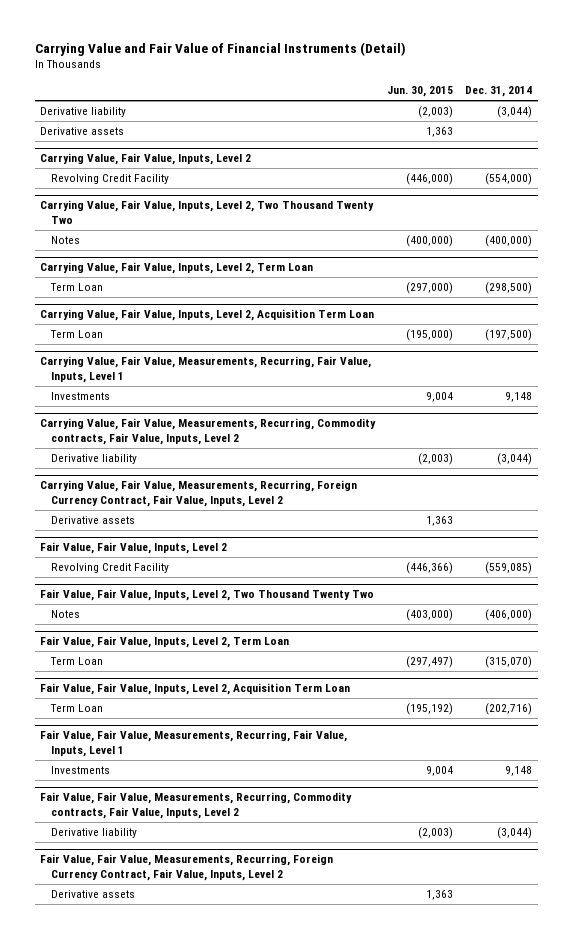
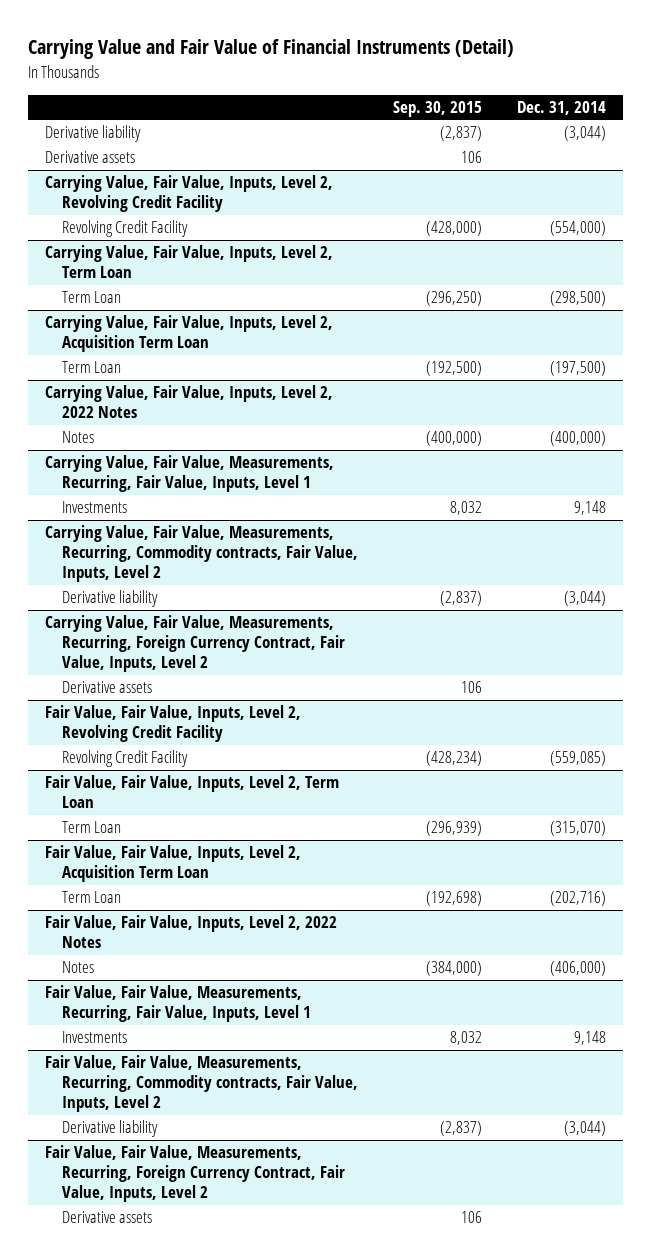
- | Jun. 30, 2015 | Dec. 31, 2014
+ | Sep. 30, 2015 | Dec. 31, 2014
- Carrying Value, Fair Value, Inputs, Level 2
+ Carrying Value, Fair Value, Inputs, Level 2, Revolving Credit Facility
- Carrying Value, Fair Value, Inputs, Level 2, Two Thousand Twenty Two
- Notes | (400,000) | (400,000)
+ Carrying Value, Fair Value, Inputs, Level 2, 2022 Notes
+ Notes | (400,000) | (400,000)
- Fair Value, Fair Value, Inputs, Level 2
+ Fair Value, Fair Value, Inputs, Level 2, Revolving Credit Facility
- Fair Value, Fair Value, Inputs, Level 2, Two Thousand Twenty Two
- Notes | (403,000) | (406,000)
+ Fair Value, Fair Value, Inputs, Level 2, 2022 Notes
+ Notes | (384,000) | (406,000)

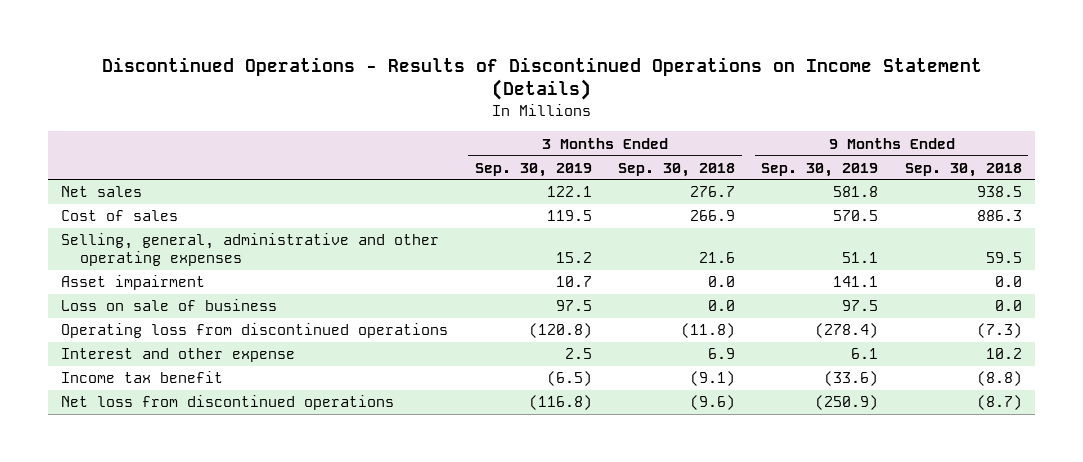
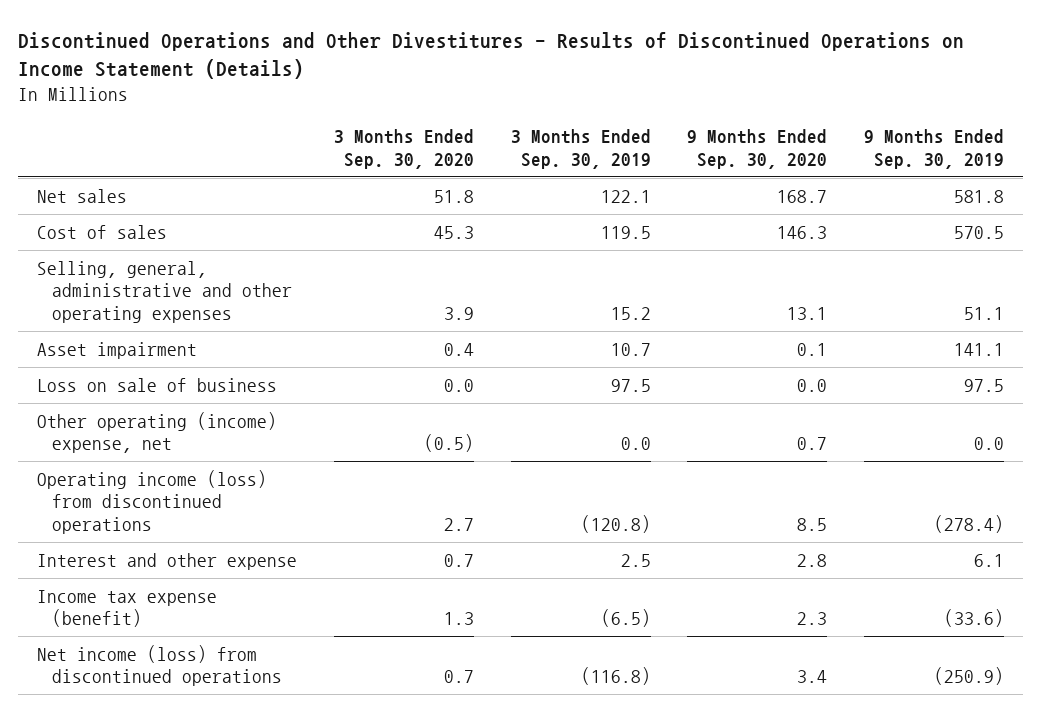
- Discontinued Operations - Results of Discontinued Operations on Income Statement (Details)
+ Discontinued Operations and Other Divestitures - Results of Discontinued Operations on Income Statement (Details)
- | 3 Months Ended Sep. 30, 2019 | 3 Months Ended Sep. 30, 2018 | 9 Months Ended Sep. 30, 2019 | 9 Months Ended Sep. 30, 2018
+ | 3 Months Ended Sep. 30, 2020 | 3 Months Ended Sep. 30, 2019 | 9 Months Ended Sep. 30, 2020 | 9 Months Ended Sep. 30, 2019
- Operating loss from discontinued operations | (120.8) | (11.8) | (278.4) | (7.3)
+ Other operating (income) expense, net | (0.5) | 0.0 | 0.7 | 0.0
+ Operating income (loss) from discontinued operations | 2.7 | (120.8) | 8.5 | (278.4)
- Income tax benefit | (6.5) | (9.1) | (33.6) | (8.8)
- Net loss from discontinued operations | (116.8) | (9.6) | (250.9) | (8.7)
+ Income tax expense (benefit) | 1.3 | (6.5) | 2.3 | (33.6)
+ Net income (loss) from discontinued operations | 0.7 | (116.8) | 3.4 | (250.9)

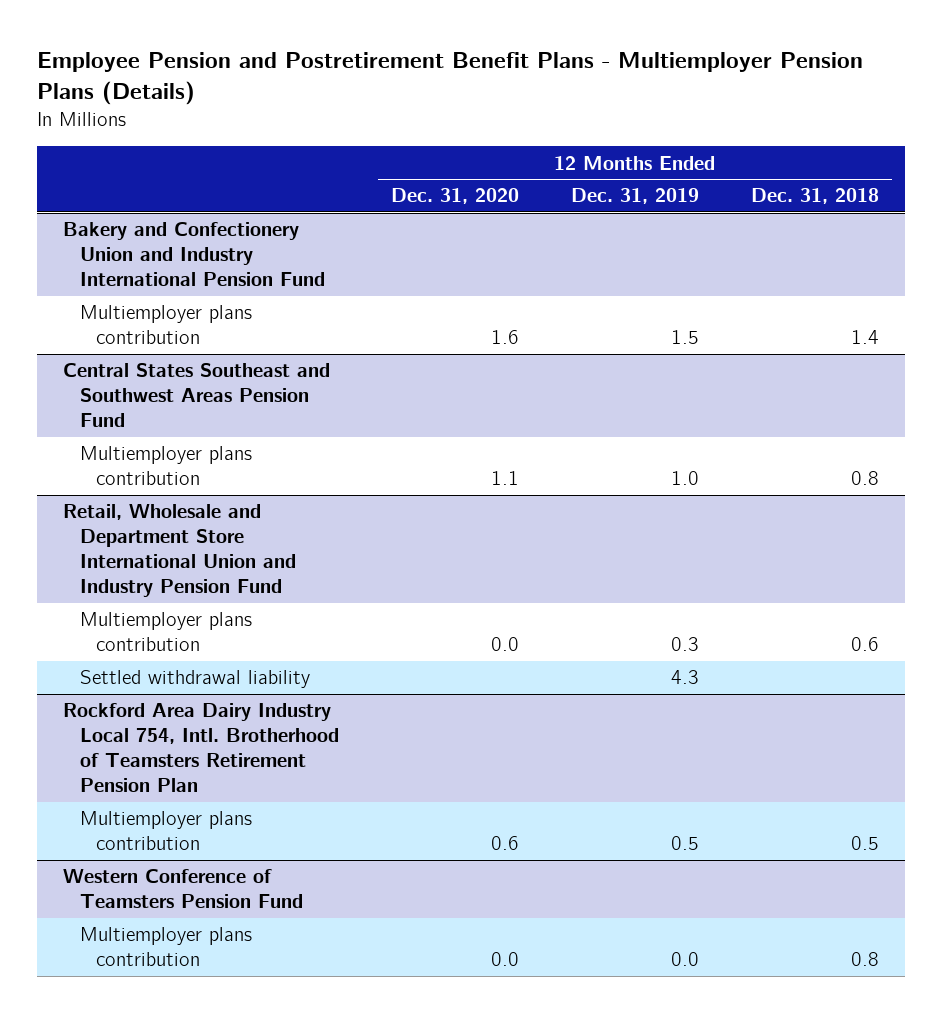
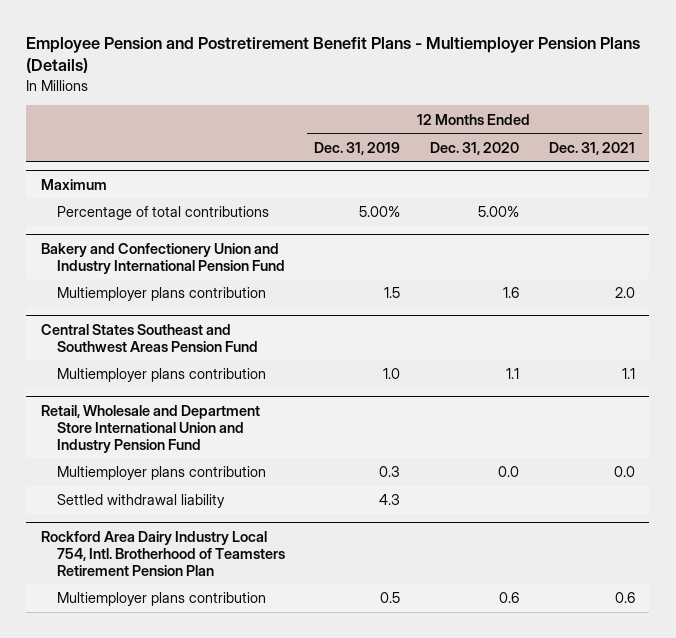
- | 12 Months Ended Dec. 31, 2020 | 12 Months Ended Dec. 31, 2019 | 12 Months Ended Dec. 31, 2018
+ | 12 Months Ended Dec. 31, 2019 | 12 Months Ended Dec. 31, 2020 | 12 Months Ended Dec. 31, 2021
+ Maximum
+ Percentage of total contributions | 5.00% | 5.00% |
- Western Conference of Teamsters Pension Fund
- Multiemployer plans contribution | 0.0 | 0.0 | 0.8

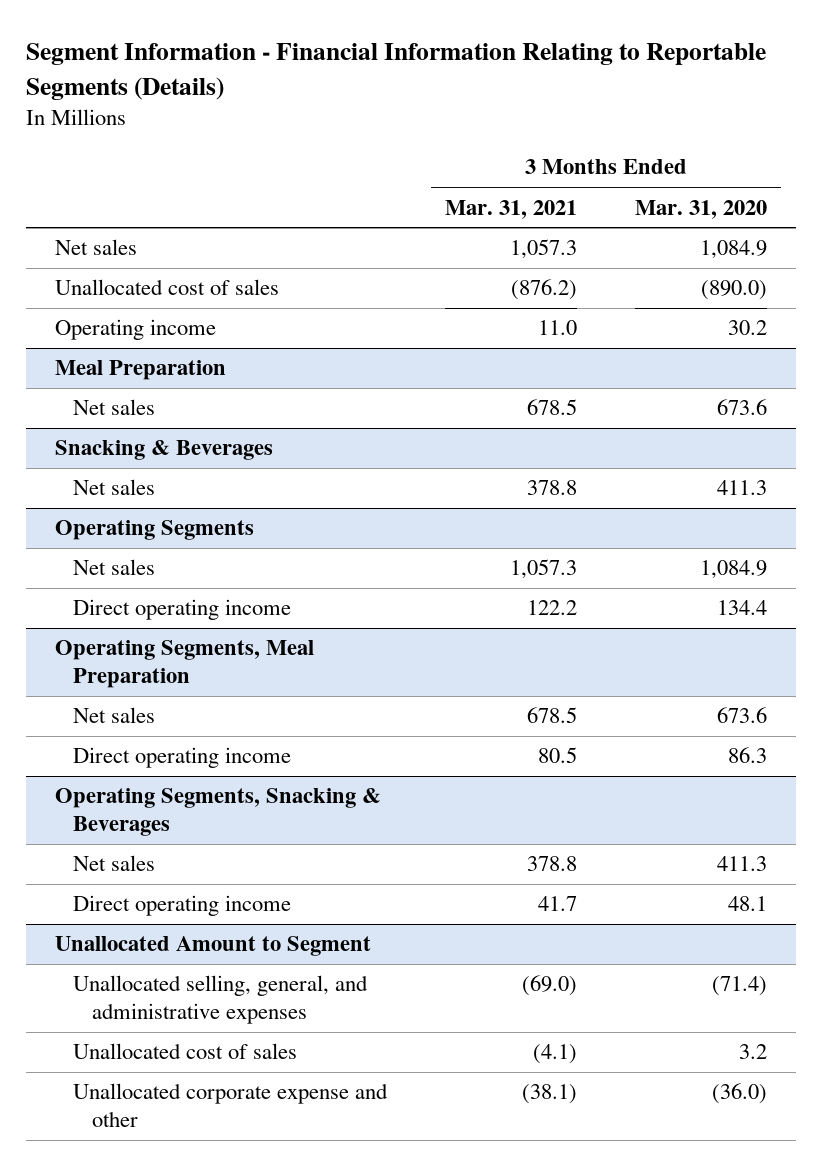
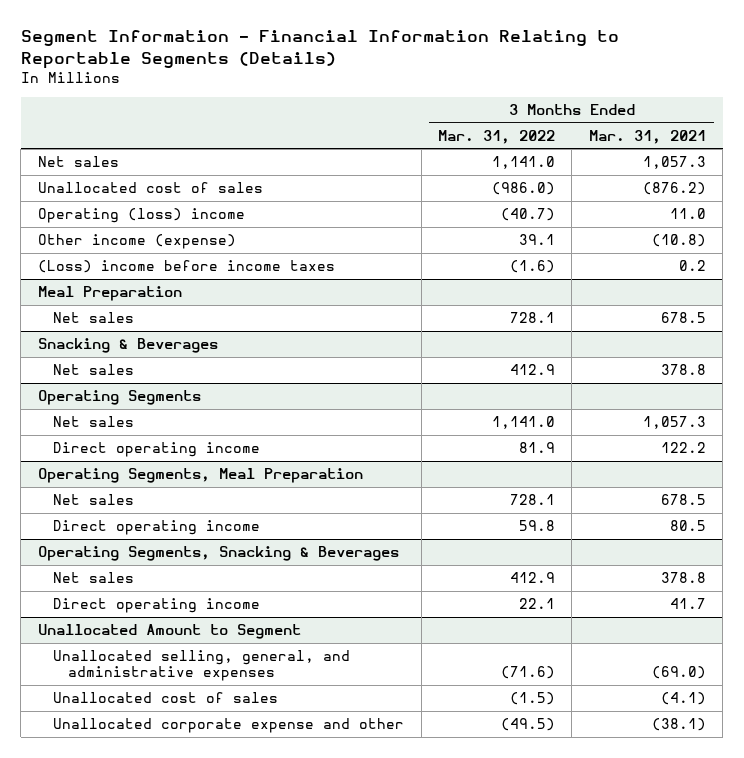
- | 3 Months Ended Mar. 31, 2021 | 3 Months Ended Mar. 31, 2020
+ | 3 Months Ended Mar. 31, 2022 | 3 Months Ended Mar. 31, 2021
- Operating income | 11.0 | 30.2
+ Operating (loss) income | (40.7) | 11.0
+ Other income (expense) | 39.1 | (10.8)
+ (Loss) income before income taxes | (1.6) | 0.2

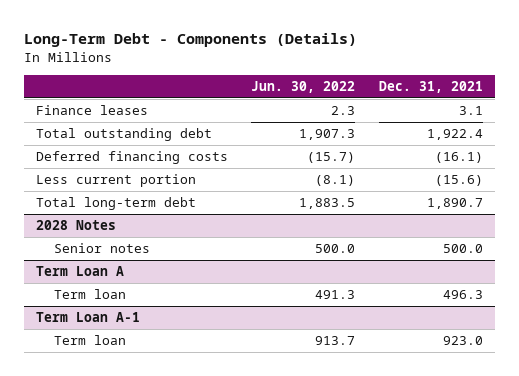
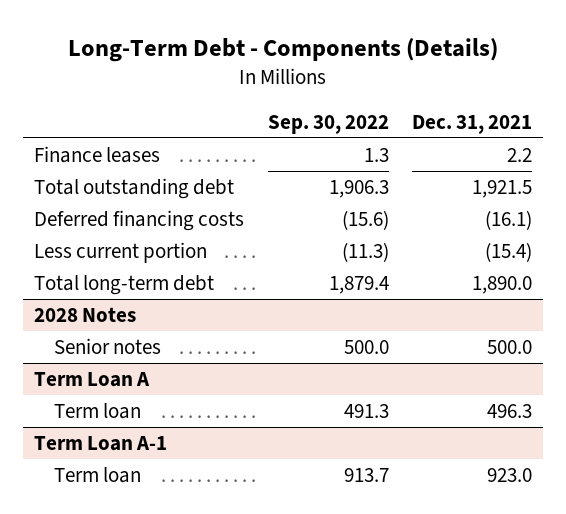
- | Jun. 30, 2022 | Dec. 31, 2021
+ | Sep. 30, 2022 | Dec. 31, 2021
- Finance leases | 2.3 | 3.1
- Total outstanding debt | 1,907.3 | 1,922.4
+ Finance leases | 1.3 | 2.2
+ Total outstanding debt | 1,906.3 | 1,921.5
- Less current portion | (8.1) | (15.6)
- Total long-term debt | 1,883.5 | 1,890.7
+ Less current portion | (11.3) | (15.4)
+ Total long-term debt | 1,879.4 | 1,890.0

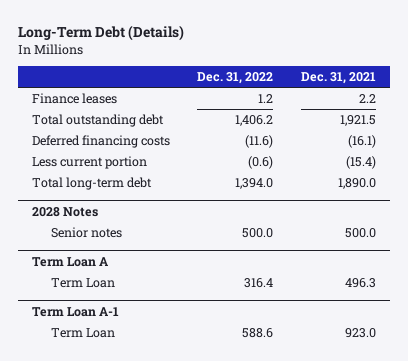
- Long-Term Debt - Components (Details)
+ Long-Term Debt (Details)
- | Sep. 30, 2022 | Dec. 31, 2021
+ | Dec. 31, 2022 | Dec. 31, 2021
@ Term Loan A
- Term loan | 491.3 | 496.3
+ Term Loan | 316.4 | 496.3
@ Term Loan A-1
- Term loan | 913.7 | 923.0
+ Term Loan | 588.6 | 923.0

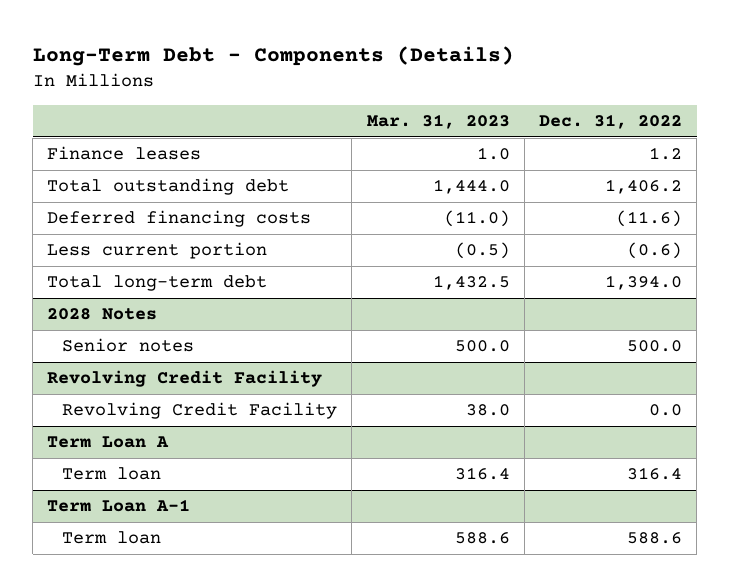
- Long-Term Debt (Details)
+ Long-Term Debt - Components (Details)
- | Dec. 31, 2022 | Dec. 31, 2021
+ | Mar. 31, 2023 | Dec. 31, 2022
+ Revolving Credit Facility
+ Revolving Credit Facility | 38.0 | 0.0
@ Term Loan A
- Term Loan | 316.4 | 496.3
+ Term loan | 316.4 | 316.4
@ Term Loan A-1
- Term Loan | 588.6 | 923.0
+ Term loan | 588.6 | 588.6

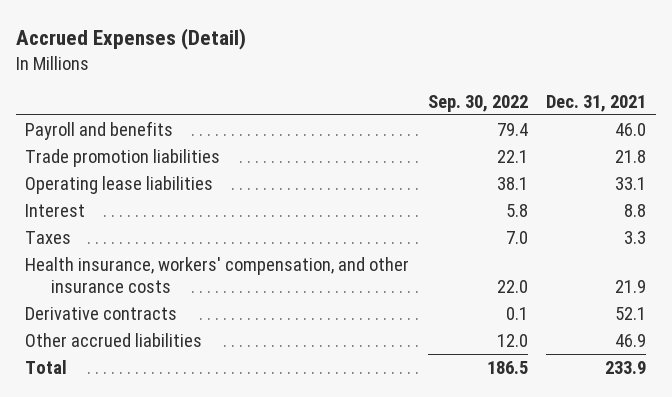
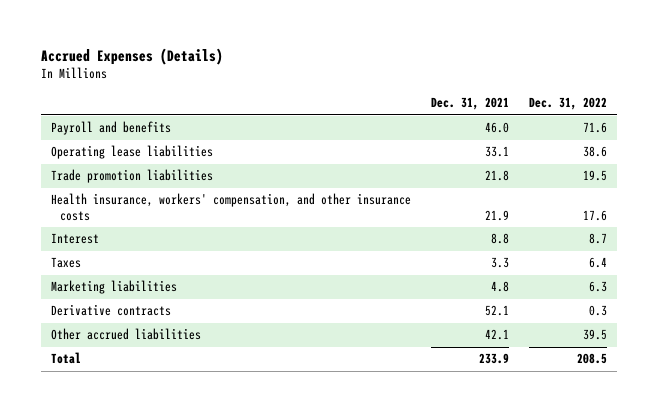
- Accrued Expenses (Detail)
+ Accrued Expenses (Details)
- | Sep. 30, 2022 | Dec. 31, 2021
+ | Dec. 31, 2021 | Dec. 31, 2022
moved down: Trade promotion liabilities | 21.8 | 19.5
moved up: Health insurance, workers' compensation, and other insurance costs | 21.9 | 17.6
+ Marketing liabilities | 4.8 | 6.3
- Other accrued liabilities | 12.0 | 46.9
+ Other accrued liabilities | 42.1 | 39.5

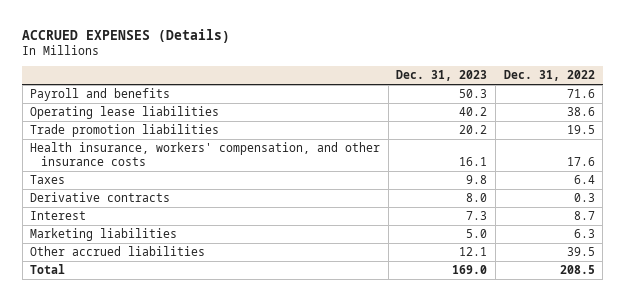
- Accrued Expenses (Details)
+ ACCRUED EXPENSES (Details)
- | Dec. 31, 2021 | Dec. 31, 2022
+ | Dec. 31, 2023 | Dec. 31, 2022
moved down: Interest | 7.3 | 8.7
moved down: Marketing liabilities | 5.0 | 6.3

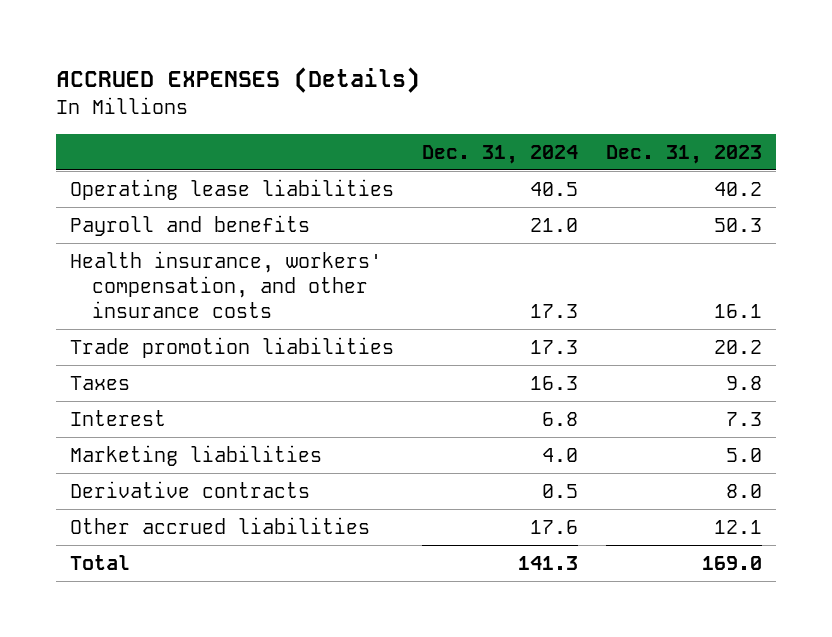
- | Dec. 31, 2023 | Dec. 31, 2022
+ | Dec. 31, 2024 | Dec. 31, 2023
moved down: Payroll and benefits | 21.0 | 50.3
moved down: Trade promotion liabilities | 17.3 | 20.2
moved down: Derivative contracts | 0.5 | 8.0

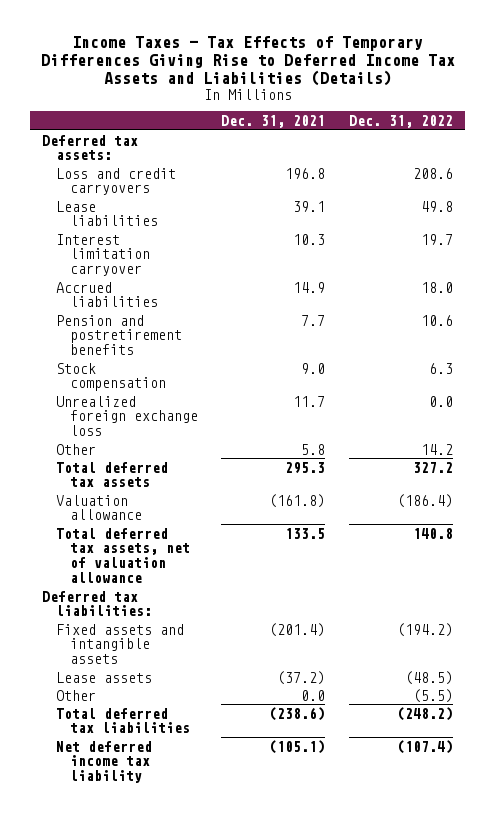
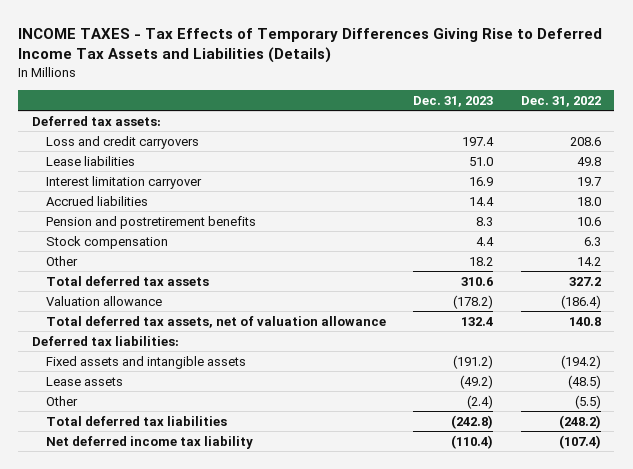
- Income Taxes - Tax Effects of Temporary Differences Giving Rise to Deferred Income Tax Assets and Liabilities (Details)
+ INCOME TAXES - Tax Effects of Temporary Differences Giving Rise to Deferred Income Tax Assets and Liabilities (Details)
- | Dec. 31, 2021 | Dec. 31, 2022
+ | Dec. 31, 2023 | Dec. 31, 2022
- Unrealized foreign exchange loss | 11.7 | 0.0

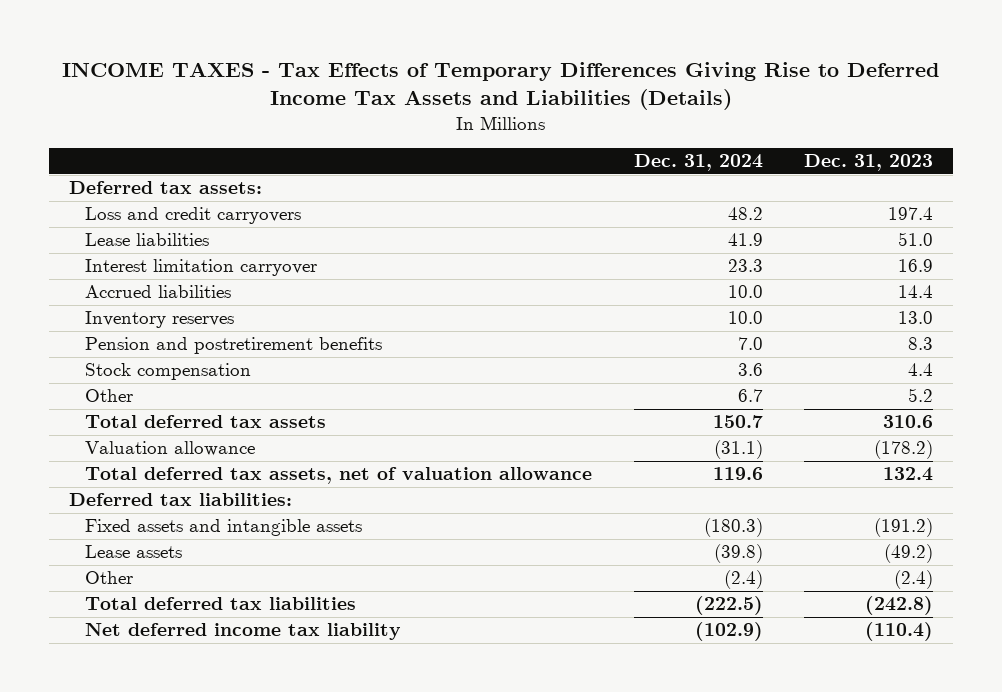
- | Dec. 31, 2023 | Dec. 31, 2022
+ | Dec. 31, 2024 | Dec. 31, 2023
+ Inventory reserves | 10.0 | 13.0
- Other | 18.2 | 14.2
+ Other | 6.7 | 5.2

